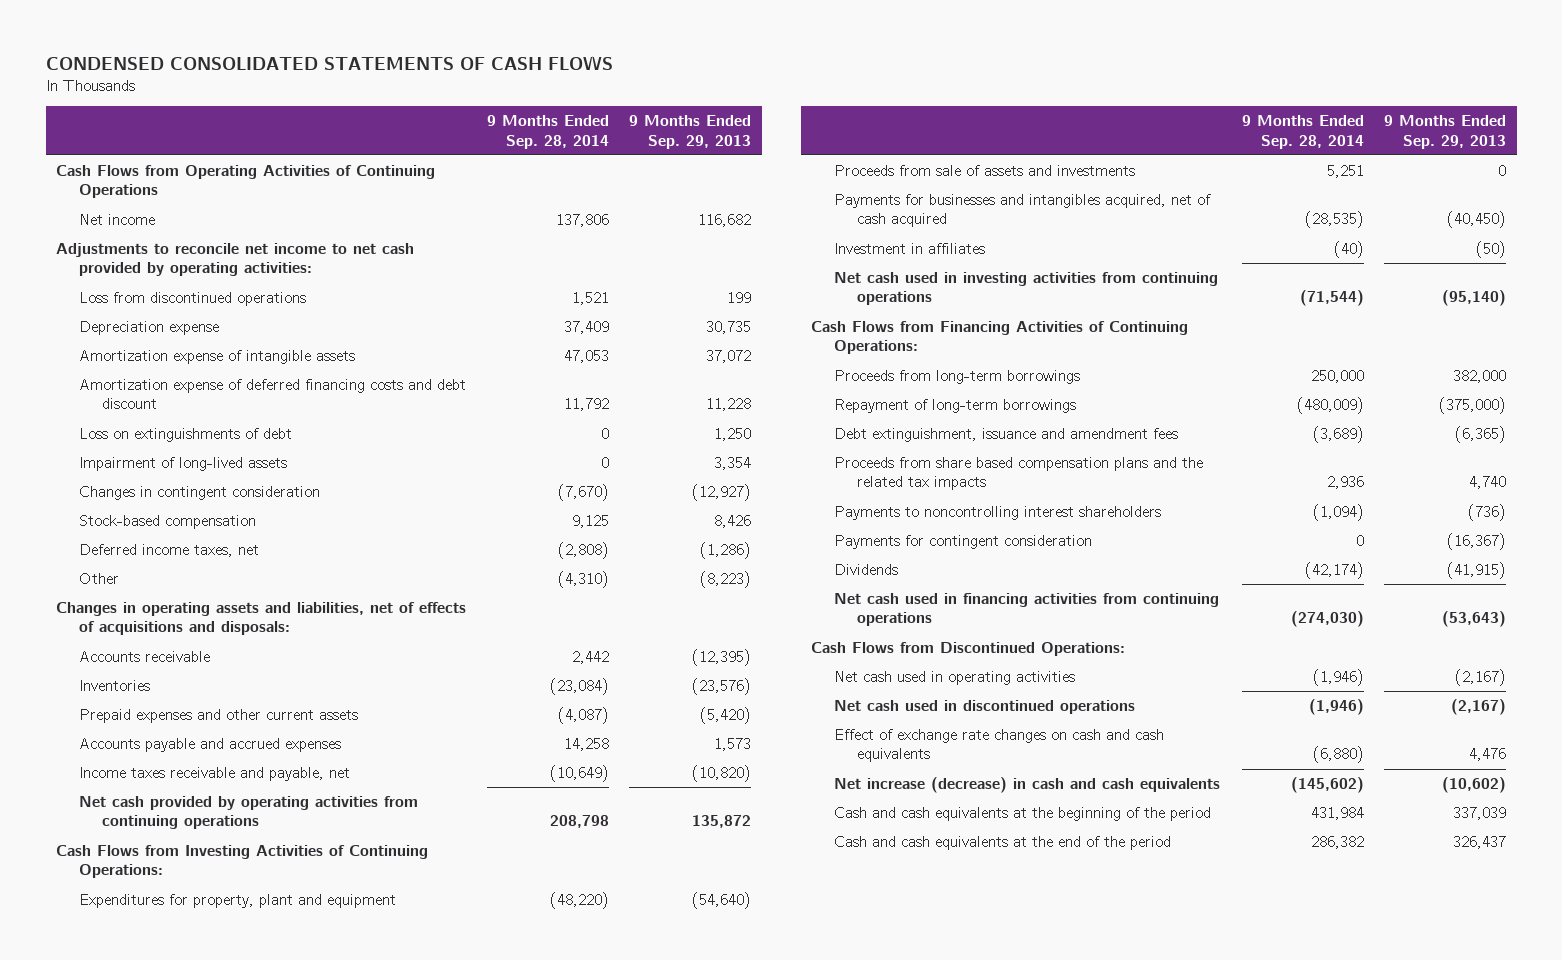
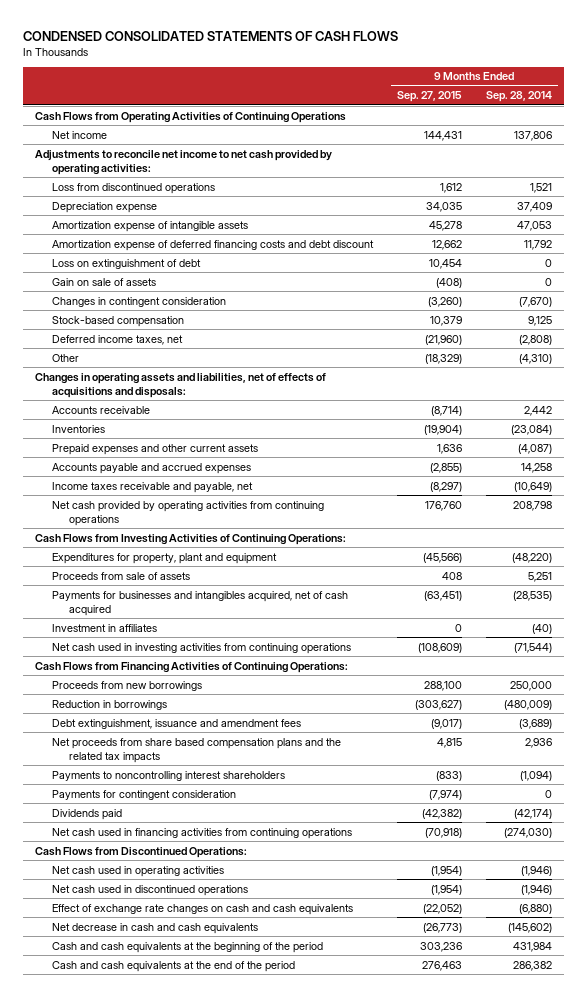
- | 9 Months Ended Sep. 28, 2014 | 9 Months Ended Sep. 29, 2013
+ | 9 Months Ended Sep. 27, 2015 | 9 Months Ended Sep. 28, 2014
- Loss on extinguishments of debt | 0 | 1,250
- Impairment of long-lived assets | 0 | 3,354
+ Loss on extinguishment of debt | 10,454 | 0
+ Gain on sale of assets | (408) | 0
- Proceeds from sale of assets and investments | 5,251 | 0
+ Proceeds from sale of assets | 408 | 5,251
- Proceeds from long-term borrowings | 250,000 | 382,000
- Repayment of long-term borrowings | (480,009) | (375,000)
+ Proceeds from new borrowings | 288,100 | 250,000
+ Reduction in borrowings | (303,627) | (480,009)
- Proceeds from share based compensation plans and the related tax impacts | 2,936 | 4,740
+ Net proceeds from share based compensation plans and the related tax impacts | 4,815 | 2,936
- Dividends | (42,174) | (41,915)
+ Dividends paid | (42,382) | (42,174)
- Net increase (decrease) in cash and cash equivalents | (145,602) | (10,602)
+ Net decrease in cash and cash equivalents | (26,773) | (145,602)

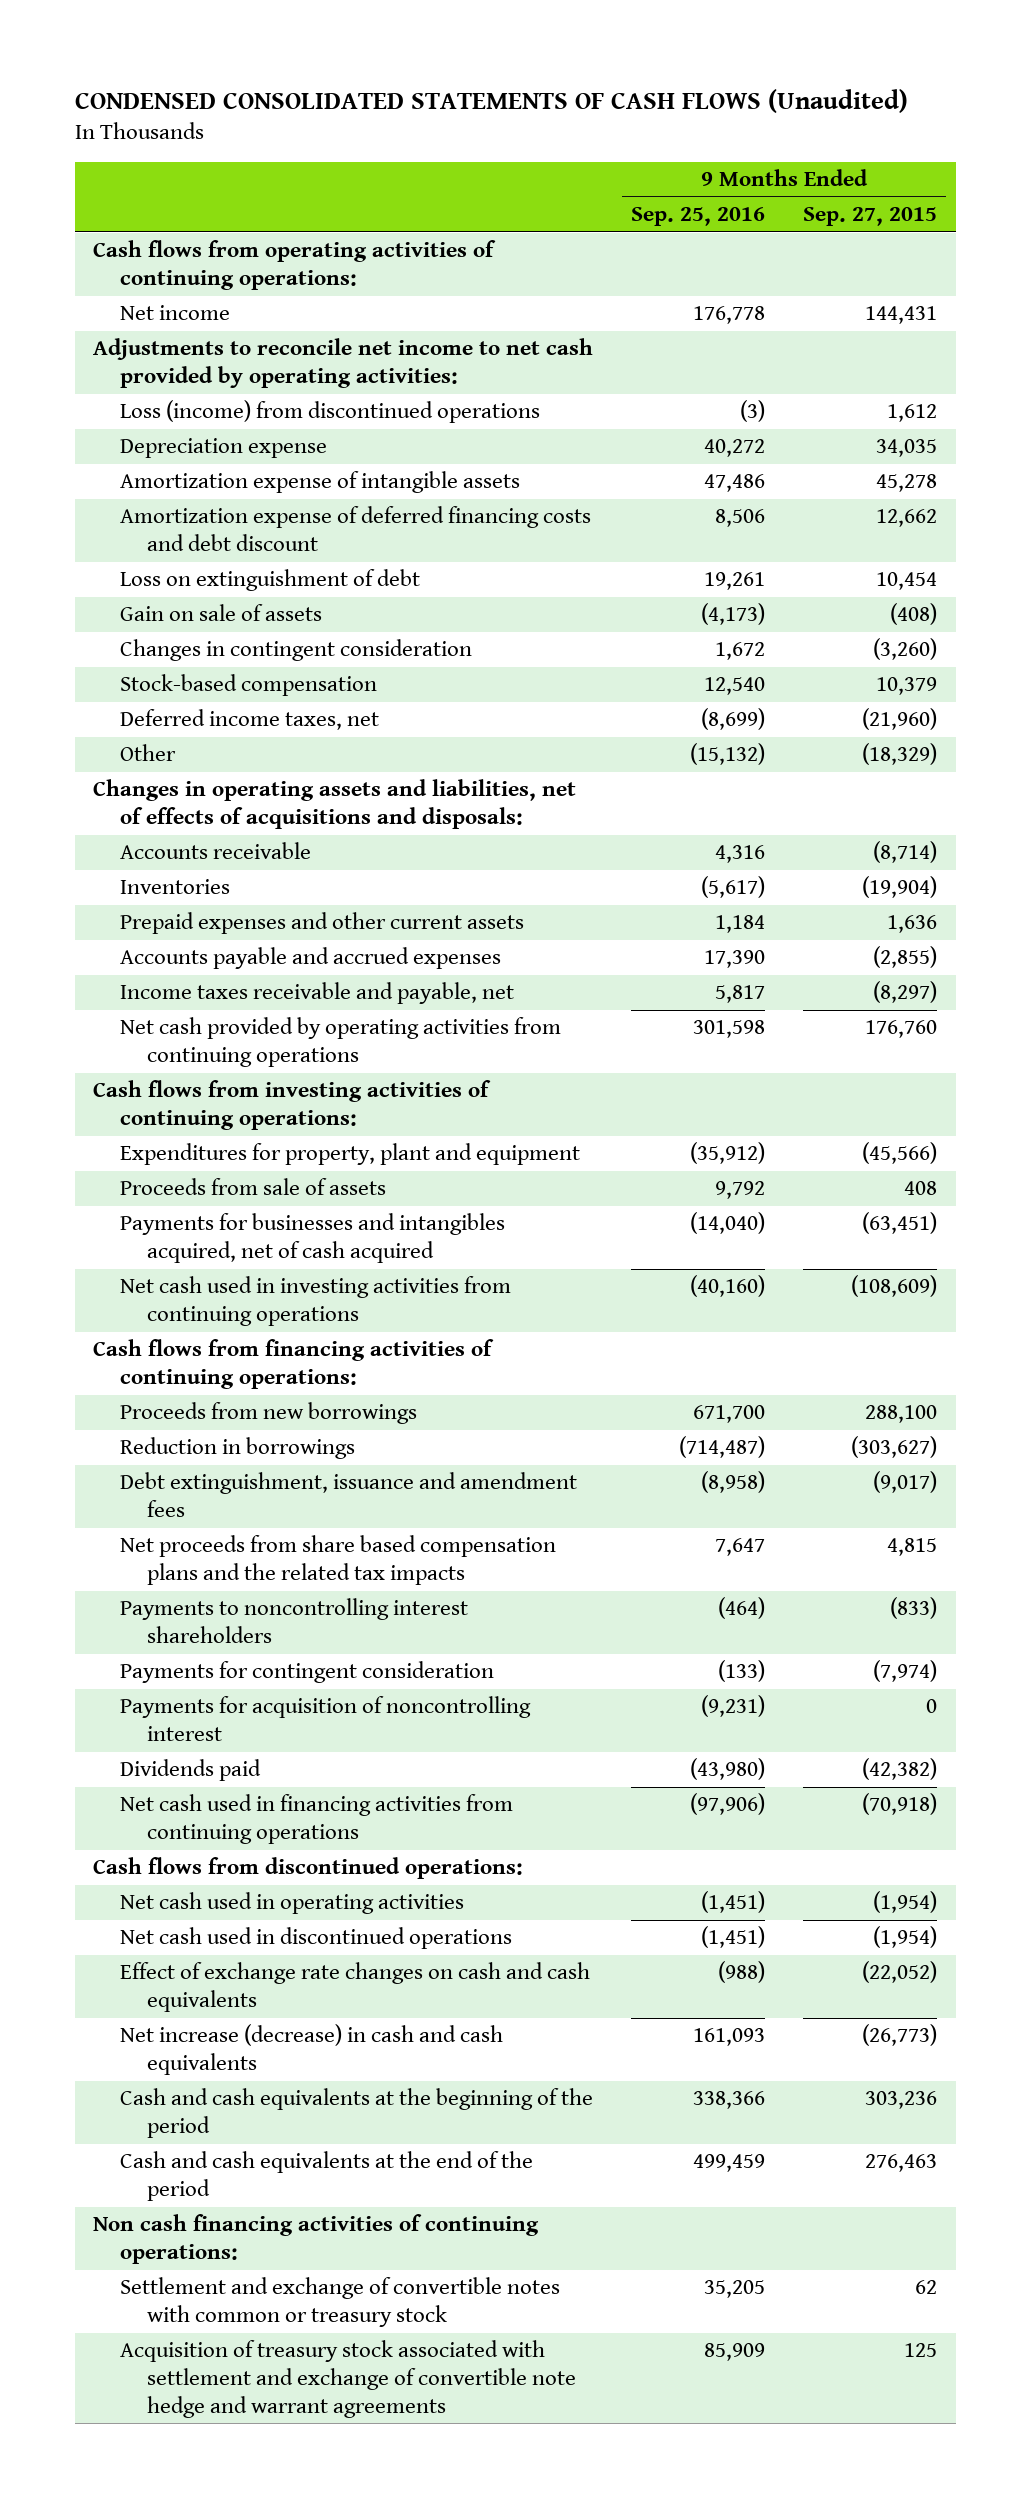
- CONDENSED CONSOLIDATED STATEMENTS OF CASH FLOWS
+ CONDENSED CONSOLIDATED STATEMENTS OF CASH FLOWS (Unaudited)
- | 9 Months Ended Sep. 27, 2015 | 9 Months Ended Sep. 28, 2014
+ | 9 Months Ended Sep. 25, 2016 | 9 Months Ended Sep. 27, 2015
- Cash Flows from Operating Activities of Continuing Operations
+ Cash flows from operating activities of continuing operations:
- Loss from discontinued operations | 1,612 | 1,521
+ Loss (income) from discontinued operations | (3) | 1,612
- Cash Flows from Investing Activities of Continuing Operations:
+ Cash flows from investing activities of continuing operations:
- Investment in affiliates | 0 | (40)
- Cash Flows from Financing Activities of Continuing Operations:
+ Cash flows from financing activities of continuing operations:
+ Payments for acquisition of noncontrolling interest | (9,231) | 0
- Cash Flows from Discontinued Operations:
+ Cash flows from discontinued operations:
- Net decrease in cash and cash equivalents | (26,773) | (145,602)
+ Net increase (decrease) in cash and cash equivalents | 161,093 | (26,773)
+ Non cash financing activities of continuing operations:
+ Settlement and exchange of convertible notes with common or treasury stock | 35,205 | 62
+ Acquisition of treasury stock associated with settlement and exchange of convertible note hedge and warrant agreements | 85,909 | 125

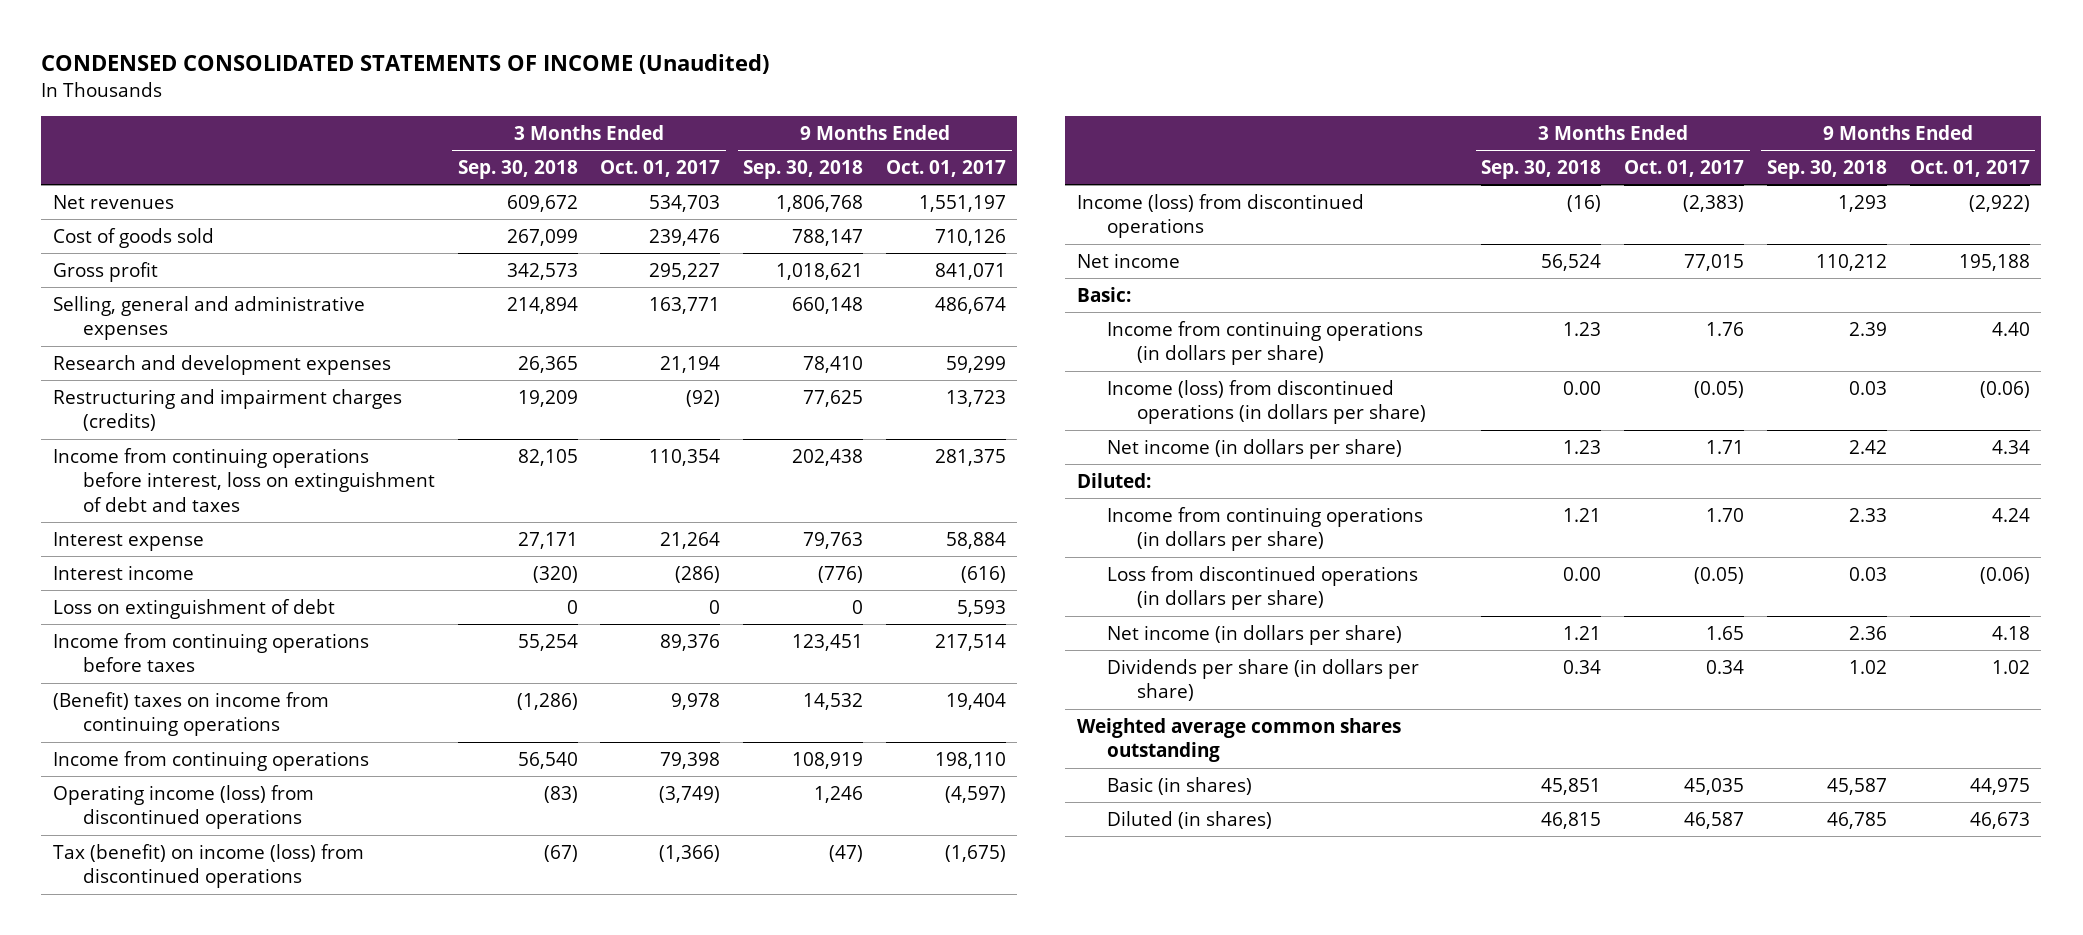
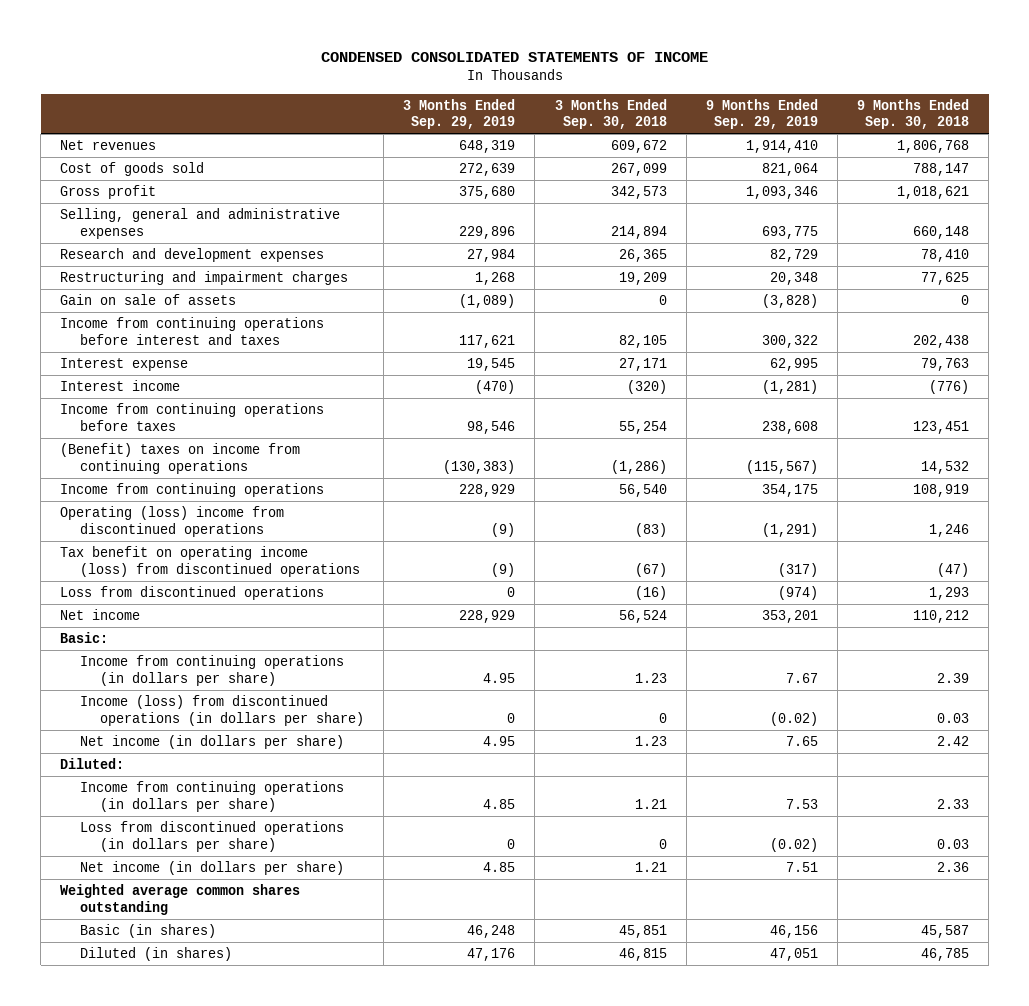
- CONDENSED CONSOLIDATED STATEMENTS OF INCOME (Unaudited)
+ CONDENSED CONSOLIDATED STATEMENTS OF INCOME
- | 3 Months Ended Sep. 30, 2018 | 3 Months Ended Oct. 01, 2017 | 9 Months Ended Sep. 30, 2018 | 9 Months Ended Oct. 01, 2017
+ | 3 Months Ended Sep. 29, 2019 | 3 Months Ended Sep. 30, 2018 | 9 Months Ended Sep. 29, 2019 | 9 Months Ended Sep. 30, 2018
- Restructuring and impairment charges (credits) | 19,209 | (92) | 77,625 | 13,723
- Income from continuing operations before interest, loss on extinguishment of debt and taxes | 82,105 | 110,354 | 202,438 | 281,375
+ Restructuring and impairment charges | 1,268 | 19,209 | 20,348 | 77,625
+ Gain on sale of assets | (1,089) | 0 | (3,828) | 0
+ Income from continuing operations before interest and taxes | 117,621 | 82,105 | 300,322 | 202,438
- Loss on extinguishment of debt | 0 | 0 | 0 | 5,593
- Operating income (loss) from discontinued operations | (83) | (3,749) | 1,246 | (4,597)
- Tax (benefit) on income (loss) from discontinued operations | (67) | (1,366) | (47) | (1,675)
- Income (loss) from discontinued operations | (16) | (2,383) | 1,293 | (2,922)
+ Operating (loss) income from discontinued operations | (9) | (83) | (1,291) | 1,246
+ Tax benefit on operating income (loss) from discontinued operations | (9) | (67) | (317) | (47)
+ Loss from discontinued operations | 0 | (16) | (974) | 1,293
- Income (loss) from discontinued operations (in dollars per share) | 0.00 | (0.05) | 0.03 | (0.06)
+ Income (loss) from discontinued operations (in dollars per share) | 0 | 0 | (0.02) | 0.03
- Loss from discontinued operations (in dollars per share) | 0.00 | (0.05) | 0.03 | (0.06)
+ Loss from discontinued operations (in dollars per share) | 0 | 0 | (0.02) | 0.03
- Dividends per share (in dollars per share) | 0.34 | 0.34 | 1.02 | 1.02

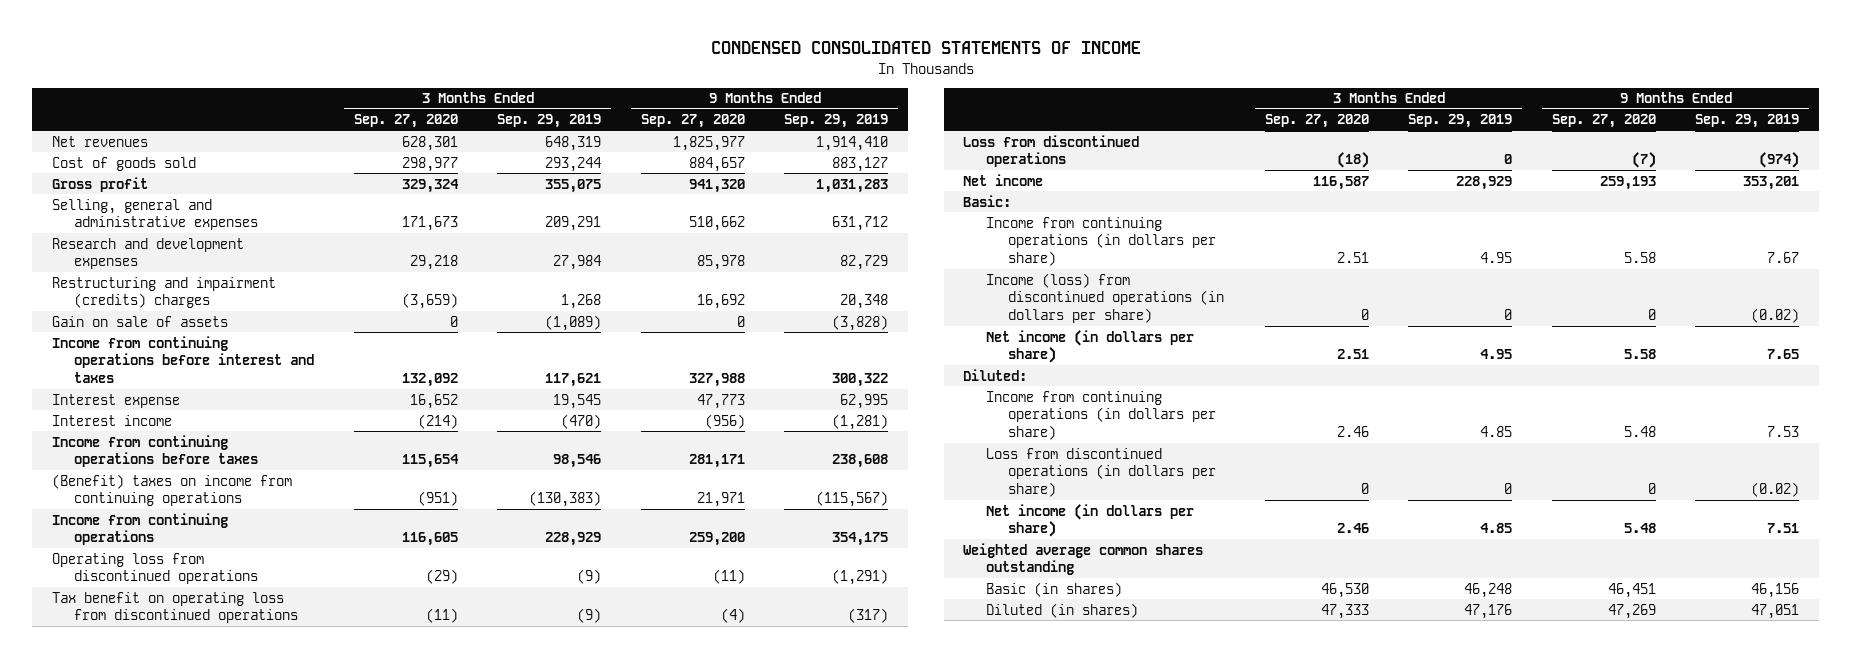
- | 3 Months Ended Sep. 29, 2019 | 3 Months Ended Sep. 30, 2018 | 9 Months Ended Sep. 29, 2019 | 9 Months Ended Sep. 30, 2018
+ | 3 Months Ended Sep. 27, 2020 | 3 Months Ended Sep. 29, 2019 | 9 Months Ended Sep. 27, 2020 | 9 Months Ended Sep. 29, 2019
- Cost of goods sold | 272,639 | 267,099 | 821,064 | 788,147
- Gross profit | 375,680 | 342,573 | 1,093,346 | 1,018,621
- Selling, general and administrative expenses | 229,896 | 214,894 | 693,775 | 660,148
+ Cost of goods sold | 298,977 | 293,244 | 884,657 | 883,127
+ Gross profit | 329,324 | 355,075 | 941,320 | 1,031,283
+ Selling, general and administrative expenses | 171,673 | 209,291 | 510,662 | 631,712
- Restructuring and impairment charges | 1,268 | 19,209 | 20,348 | 77,625
+ Restructuring and impairment (credits) charges | (3,659) | 1,268 | 16,692 | 20,348
- Operating (loss) income from discontinued operations | (9) | (83) | (1,291) | 1,246
- Tax benefit on operating income (loss) from discontinued operations | (9) | (67) | (317) | (47)
+ Operating loss from discontinued operations | (29) | (9) | (11) | (1,291)
+ Tax benefit on operating loss from discontinued operations | (11) | (9) | (4) | (317)

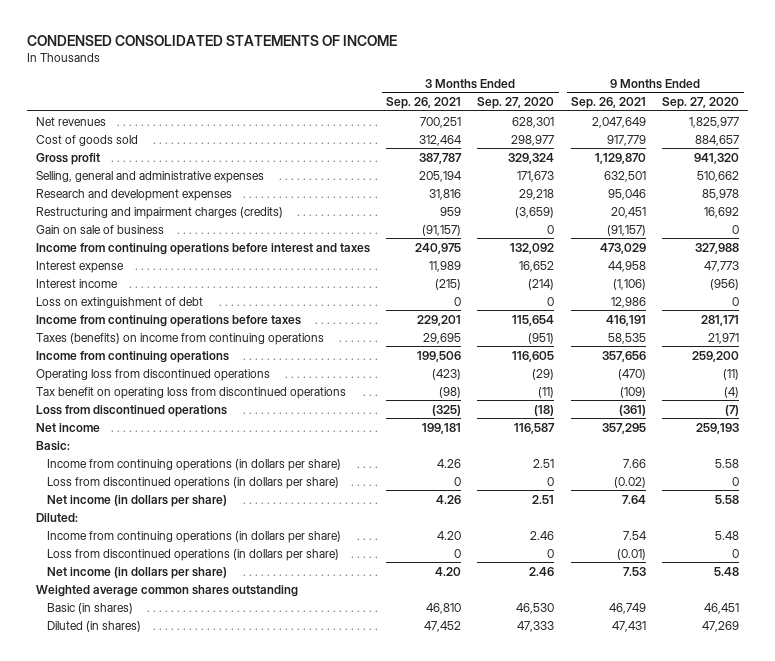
- | 3 Months Ended Sep. 27, 2020 | 3 Months Ended Sep. 29, 2019 | 9 Months Ended Sep. 27, 2020 | 9 Months Ended Sep. 29, 2019
+ | 3 Months Ended Sep. 26, 2021 | 3 Months Ended Sep. 27, 2020 | 9 Months Ended Sep. 26, 2021 | 9 Months Ended Sep. 27, 2020
- Restructuring and impairment (credits) charges | (3,659) | 1,268 | 16,692 | 20,348
- Gain on sale of assets | 0 | (1,089) | 0 | (3,828)
+ Restructuring and impairment charges (credits) | 959 | (3,659) | 20,451 | 16,692
+ Gain on sale of business | (91,157) | 0 | (91,157) | 0
+ Loss on extinguishment of debt | 0 | 0 | 12,986 | 0
- (Benefit) taxes on income from continuing operations | (951) | (130,383) | 21,971 | (115,567)
+ Taxes (benefits) on income from continuing operations | 29,695 | (951) | 58,535 | 21,971
- Income (loss) from discontinued operations (in dollars per share) | 0 | 0 | 0 | (0.02)
+ Loss from discontinued operations (in dollars per share) | 0 | 0 | (0.02) | 0

